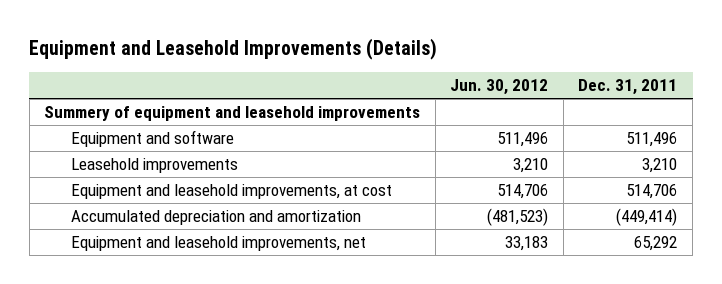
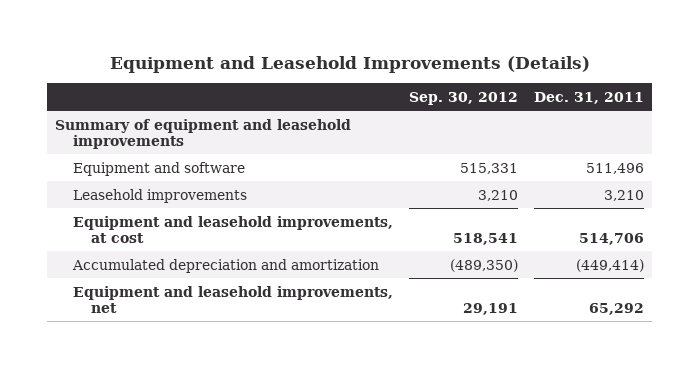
- | Jun. 30, 2012 | Dec. 31, 2011
+ | Sep. 30, 2012 | Dec. 31, 2011
- Summery of equipment and leasehold improvements
+ Summary of equipment and leasehold improvements

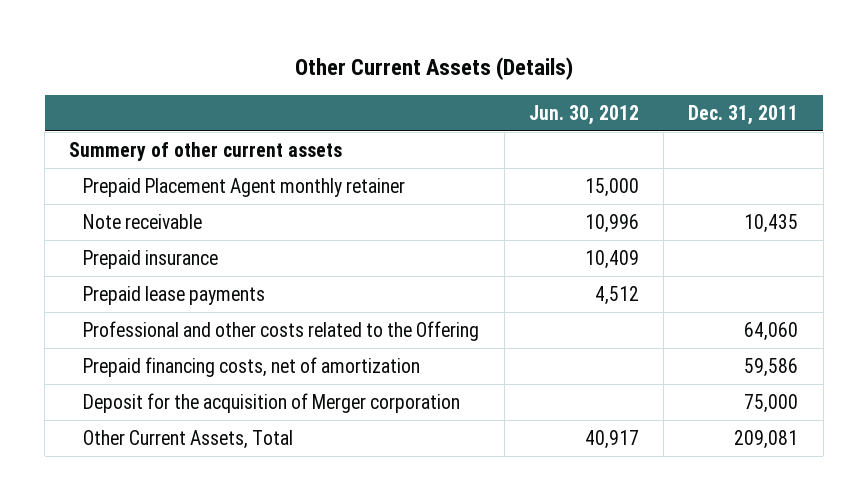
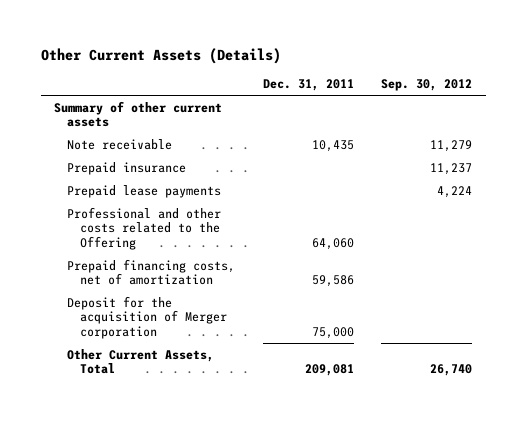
- | Jun. 30, 2012 | Dec. 31, 2011
+ | Dec. 31, 2011 | Sep. 30, 2012
- Summery of other current assets
- Prepaid Placement Agent monthly retainer | 15,000 |
+ Summary of other current assets

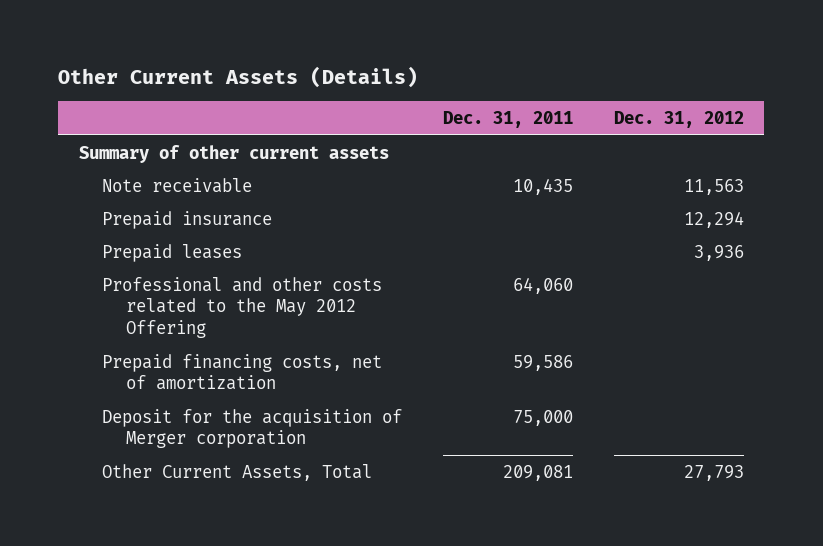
- | Dec. 31, 2011 | Sep. 30, 2012
+ | Dec. 31, 2011 | Dec. 31, 2012
- Prepaid lease payments | | 4,224
- Professional and other costs related to the Offering | 64,060 |
+ Prepaid leases | | 3,936
+ Professional and other costs related to the May 2012 Offering | 64,060 |

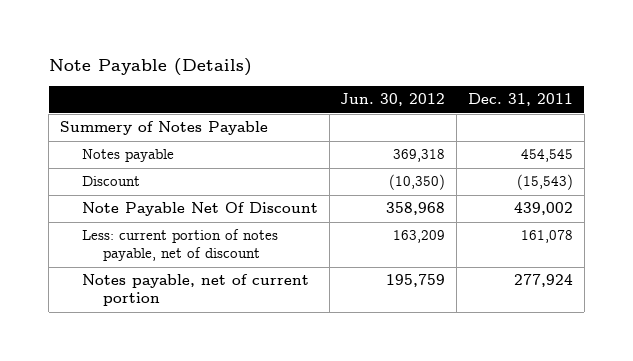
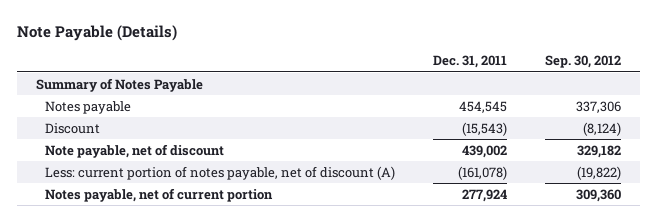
- | Jun. 30, 2012 | Dec. 31, 2011
+ | Dec. 31, 2011 | Sep. 30, 2012
- Summery of Notes Payable
+ Summary of Notes Payable
- Note Payable Net Of Discount | 358,968 | 439,002
- Less: current portion of notes payable, net of discount | 163,209 | 161,078
+ Note payable, net of discount | 439,002 | 329,182
+ Less: current portion of notes payable, net of discount (A) | (161,078) | (19,822)

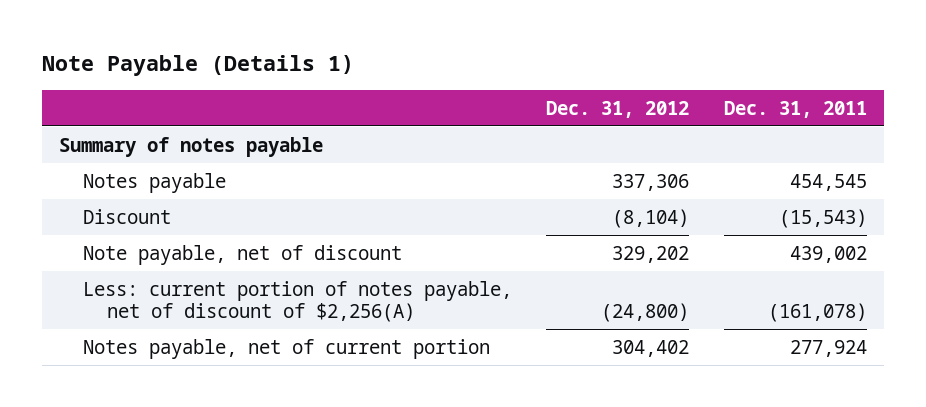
- Note Payable (Details)
+ Note Payable (Details 1)
- | Dec. 31, 2011 | Sep. 30, 2012
+ | Dec. 31, 2012 | Dec. 31, 2011
- Summary of Notes Payable
+ Summary of notes payable
- Less: current portion of notes payable, net of discount (A) | (161,078) | (19,822)
+ Less: current portion of notes payable, net of discount of $2,256(A) | (24,800) | (161,078)

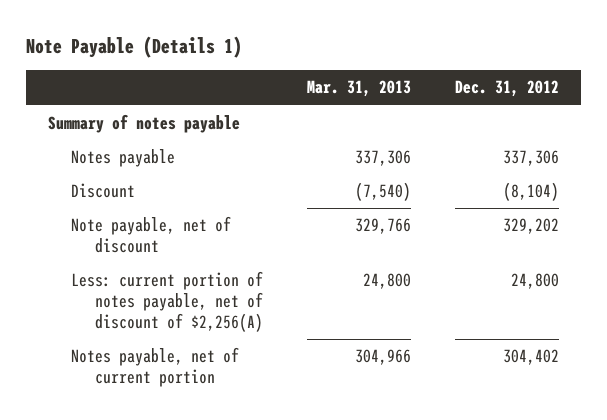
- | Dec. 31, 2012 | Dec. 31, 2011
+ | Mar. 31, 2013 | Dec. 31, 2012
- Less: current portion of notes payable, net of discount of $2,256(A) | (24,800) | (161,078)
+ Less: current portion of notes payable, net of discount of $2,256(A) | 24,800 | 24,800

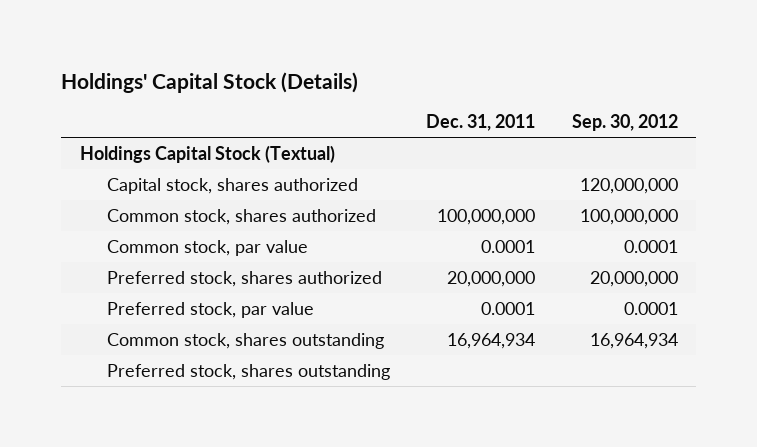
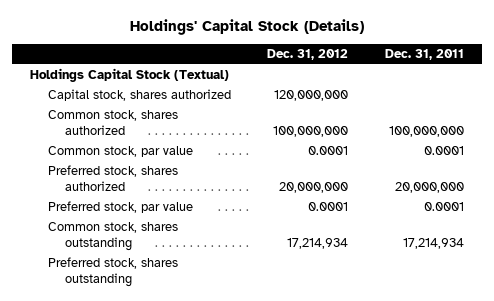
- | Dec. 31, 2011 | Sep. 30, 2012
+ | Dec. 31, 2012 | Dec. 31, 2011
- Common stock, shares outstanding | 16,964,934 | 16,964,934
+ Common stock, shares outstanding | 17,214,934 | 17,214,934

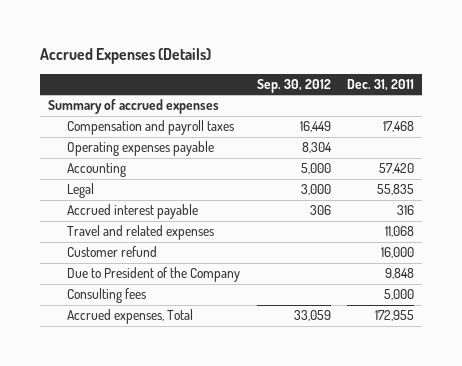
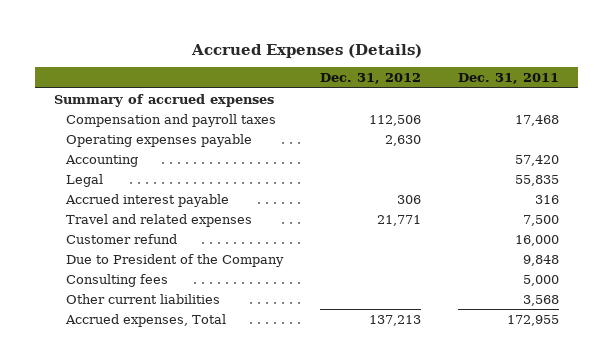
- | Sep. 30, 2012 | Dec. 31, 2011
+ | Dec. 31, 2012 | Dec. 31, 2011
- Travel and related expenses | | 11,068
+ Travel and related expenses | 21,771 | 7,500
+ Other current liabilities | | 3,568

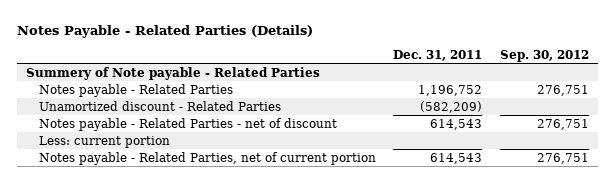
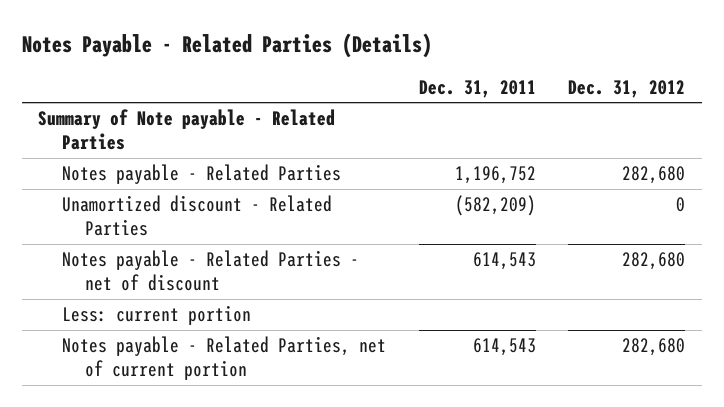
- | Dec. 31, 2011 | Sep. 30, 2012
+ | Dec. 31, 2011 | Dec. 31, 2012
- Summery of Note payable - Related Parties
+ Summary of Note payable - Related Parties

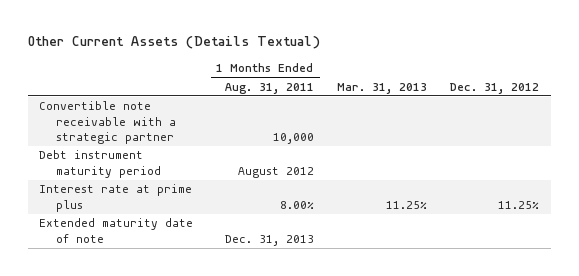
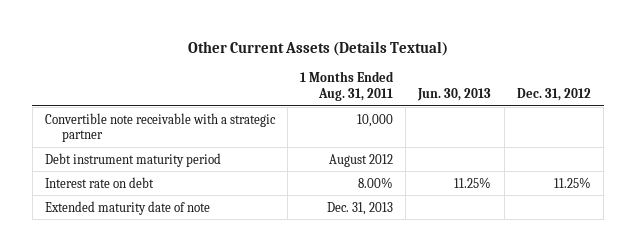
- | 1 Months Ended Aug. 31, 2011 | Mar. 31, 2013 | Dec. 31, 2012
+ | 1 Months Ended Aug. 31, 2011 | Jun. 30, 2013 | Dec. 31, 2012
- Interest rate at prime plus | 8.00% | 11.25% | 11.25%
+ Interest rate on debt | 8.00% | 11.25% | 11.25%

